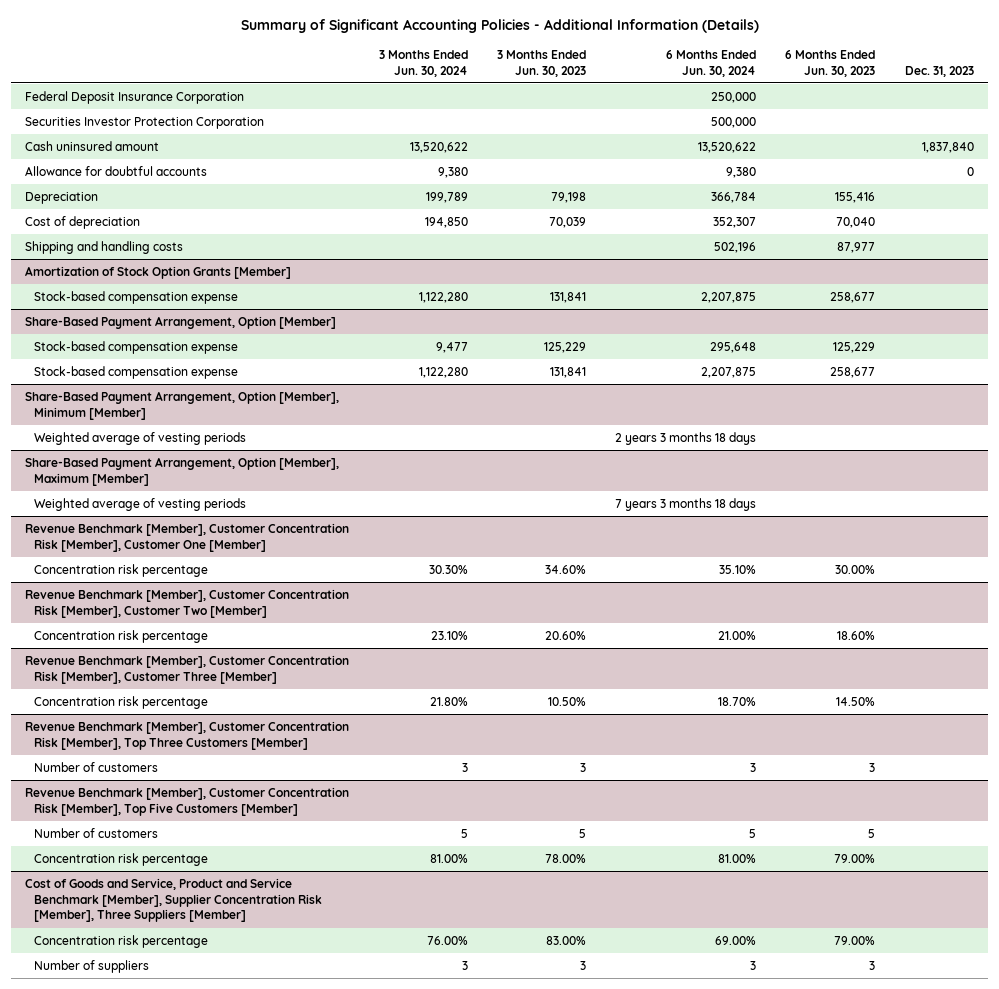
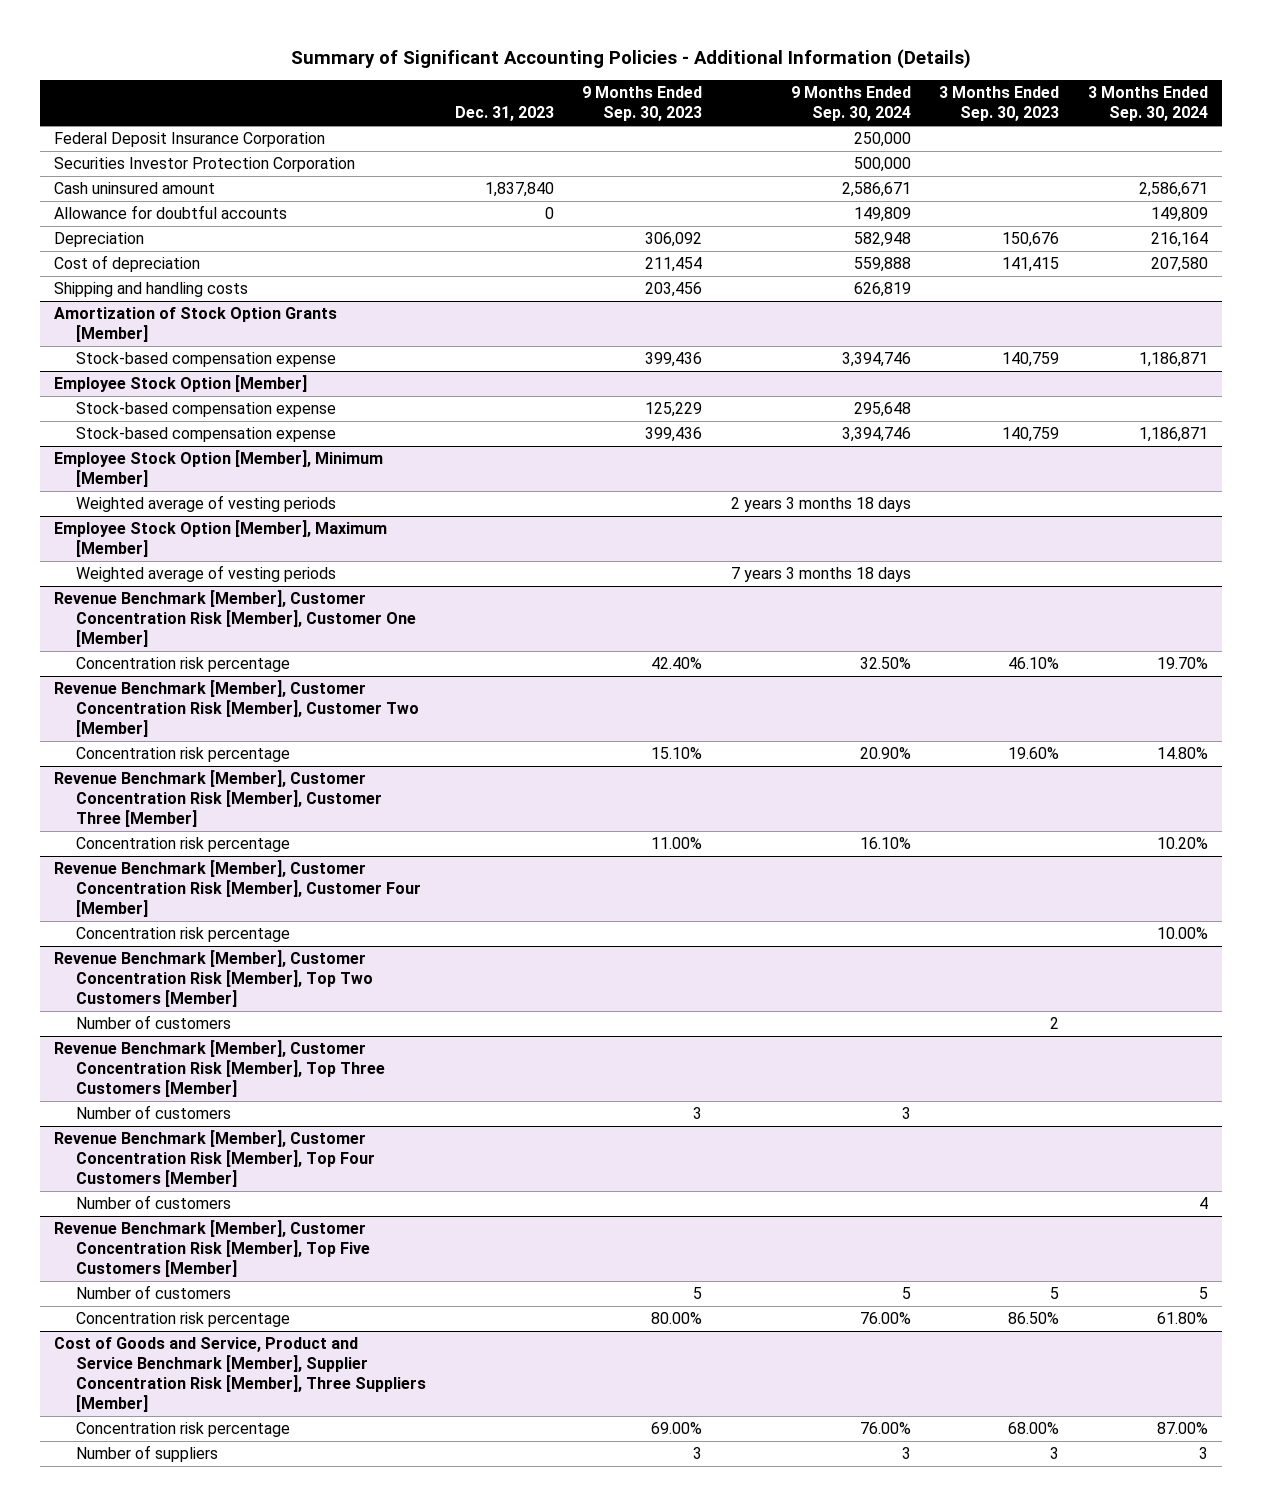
- | 3 Months Ended Jun. 30, 2024 | 3 Months Ended Jun. 30, 2023 | 6 Months Ended Jun. 30, 2024 | 6 Months Ended Jun. 30, 2023 | Dec. 31, 2023
+ | Dec. 31, 2023 | 9 Months Ended Sep. 30, 2023 | 9 Months Ended Sep. 30, 2024 | 3 Months Ended Sep. 30, 2023 | 3 Months Ended Sep. 30, 2024
- Share-Based Payment Arrangement, Option [Member]
+ Employee Stock Option [Member]
- Share-Based Payment Arrangement, Option [Member], Minimum [Member]
- Weighted average of vesting periods | | | 2 years 3 months 18 days | |
- Share-Based Payment Arrangement, Option [Member], Maximum [Member]
- Weighted average of vesting periods | | | 7 years 3 months 18 days | |
+ Employee Stock Option [Member], Minimum [Member]
+ Weighted average of vesting periods | | | 2 years 3 months 18 days | |
+ Employee Stock Option [Member], Maximum [Member]
+ Weighted average of vesting periods | | | 7 years 3 months 18 days | |
+ Revenue Benchmark [Member], Customer Concentration Risk [Member], Customer Four [Member]
+ Concentration risk percentage | | | | | 10.00%
+ Revenue Benchmark [Member], Customer Concentration Risk [Member], Top Two Customers [Member]
+ Number of customers | | | | 2 |
+ Revenue Benchmark [Member], Customer Concentration Risk [Member], Top Four Customers [Member]
+ Number of customers | | | | | 4

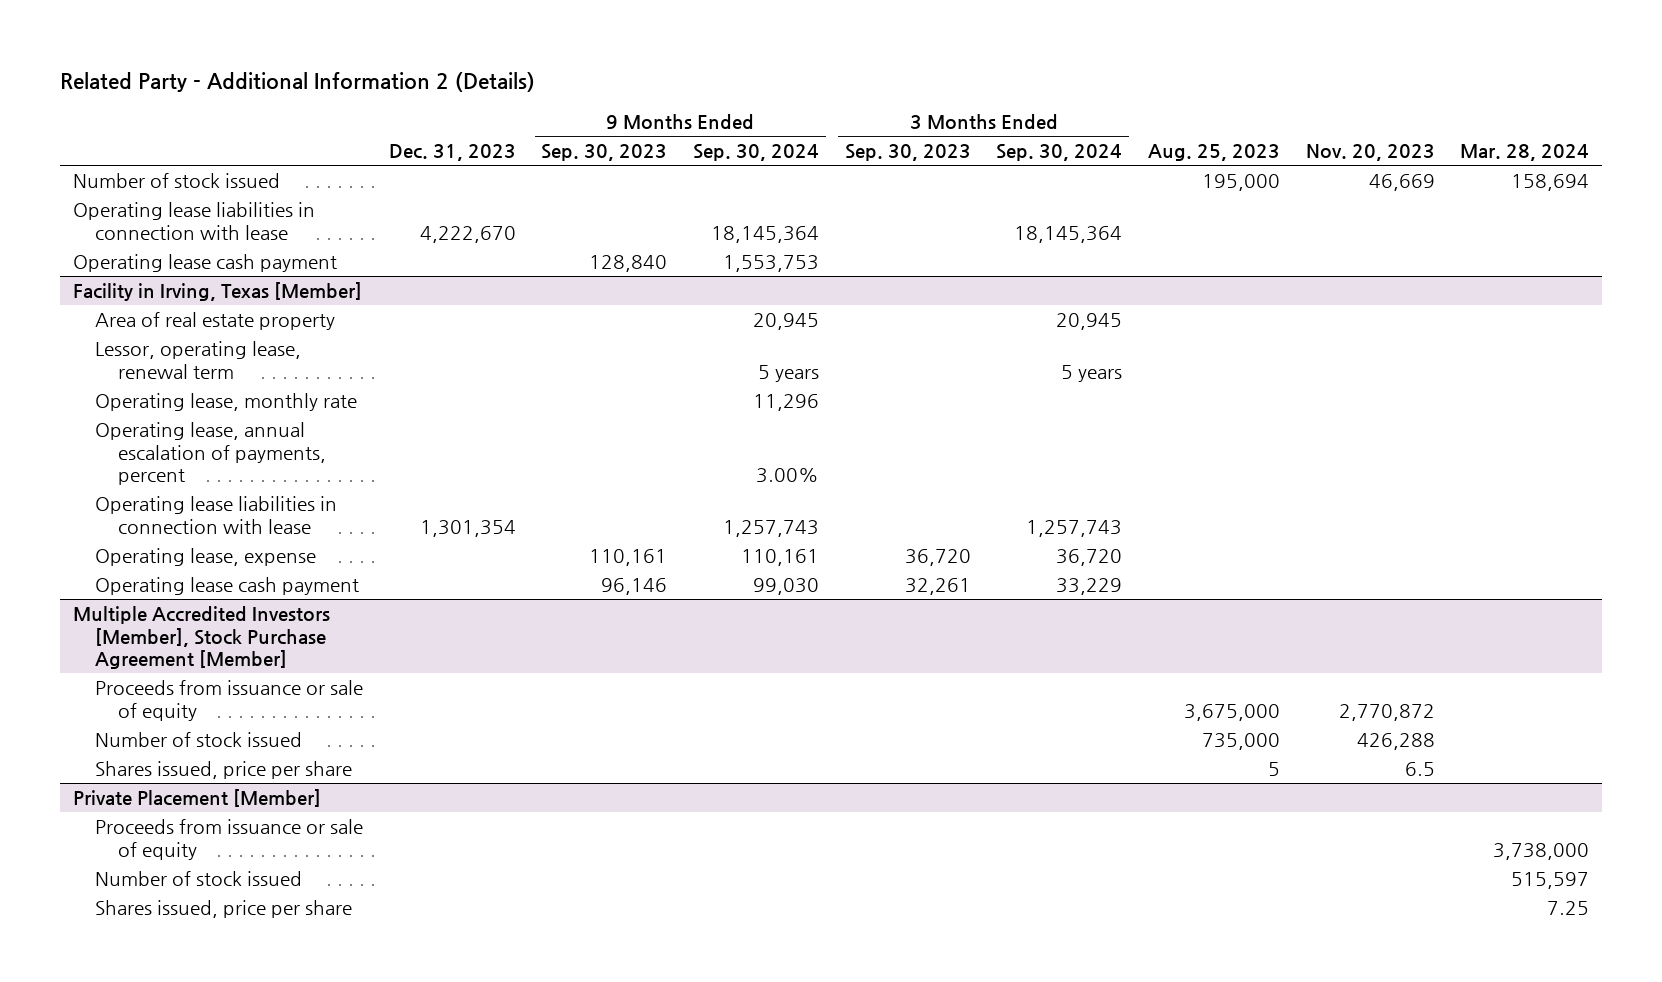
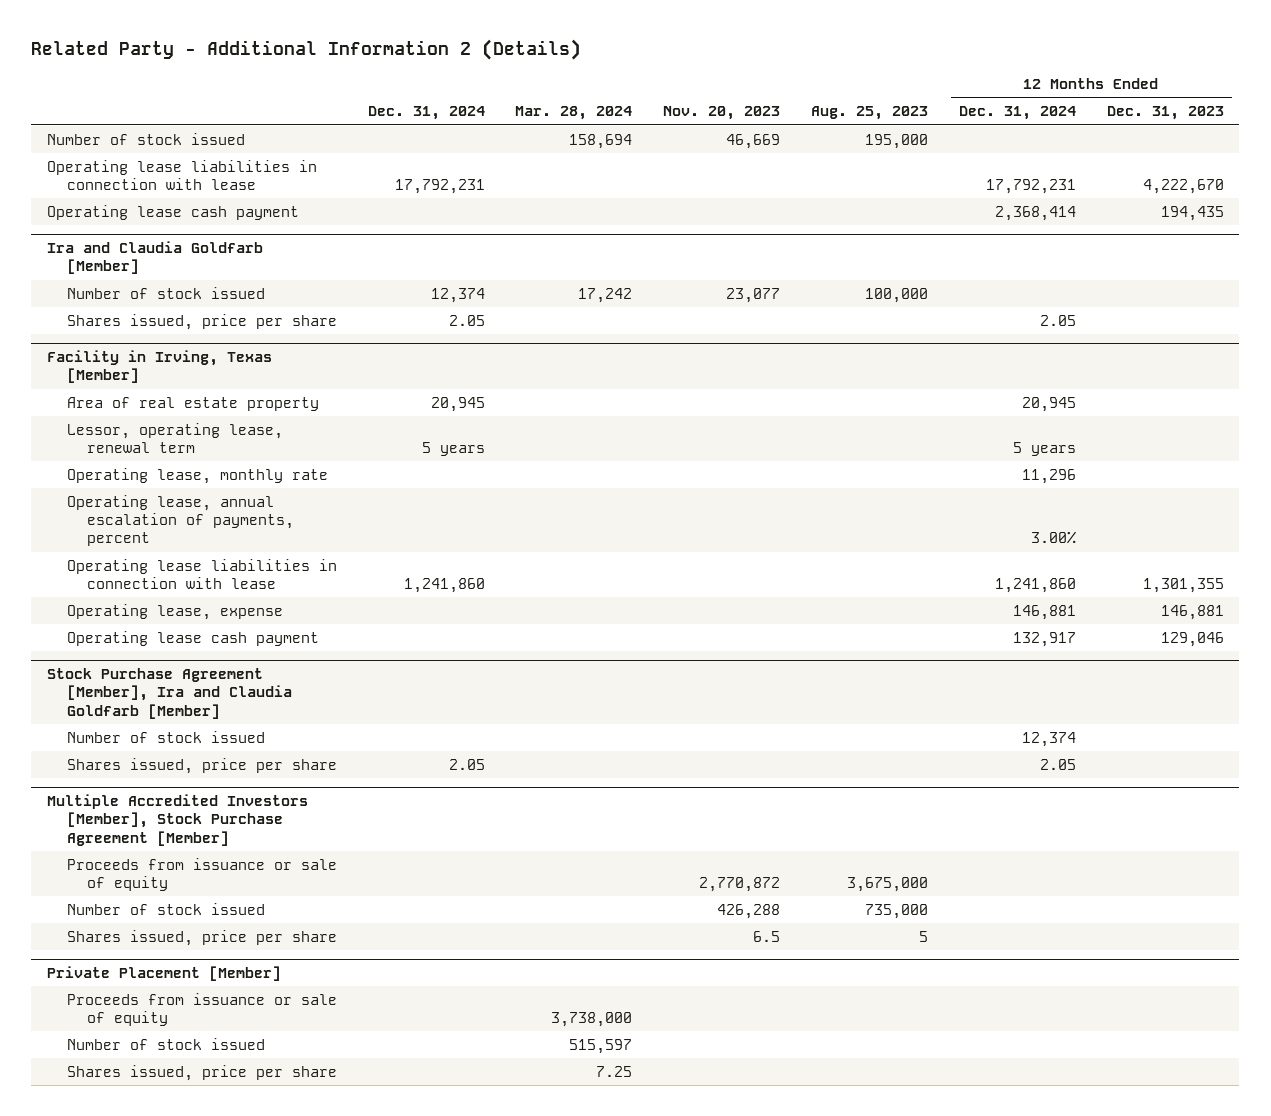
- | Dec. 31, 2023 | 9 Months Ended Sep. 30, 2023 | 9 Months Ended Sep. 30, 2024 | 3 Months Ended Sep. 30, 2023 | 3 Months Ended Sep. 30, 2024 | Aug. 25, 2023 | Nov. 20, 2023 | Mar. 28, 2024
+ | Dec. 31, 2024 | Mar. 28, 2024 | Nov. 20, 2023 | Aug. 25, 2023 | 12 Months Ended Dec. 31, 2024 | 12 Months Ended Dec. 31, 2023
+ Ira and Claudia Goldfarb [Member]
+ Number of stock issued | 12,374 | 17,242 | 23,077 | 100,000 | |
+ Shares issued, price per share | 2.05 | | | | 2.05 |
+ Stock Purchase Agreement [Member], Ira and Claudia Goldfarb [Member]
+ Number of stock issued | | | | | 12,374 |
+ Shares issued, price per share | 2.05 | | | | 2.05 |

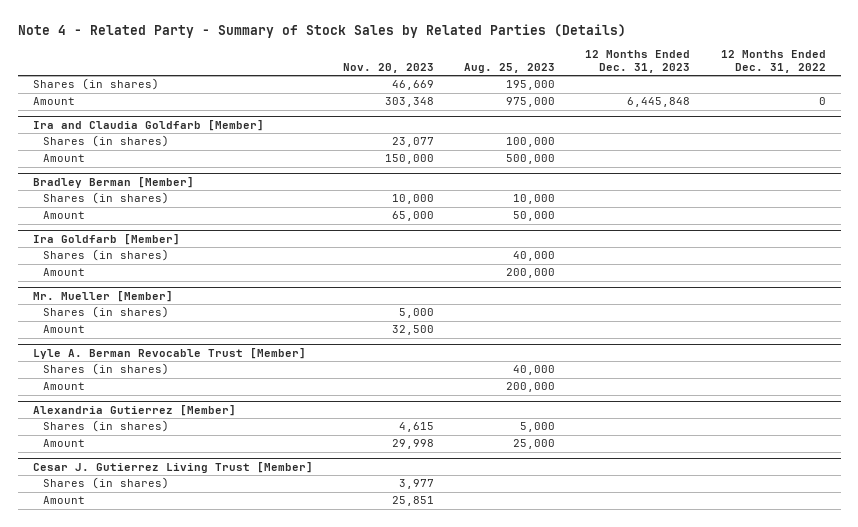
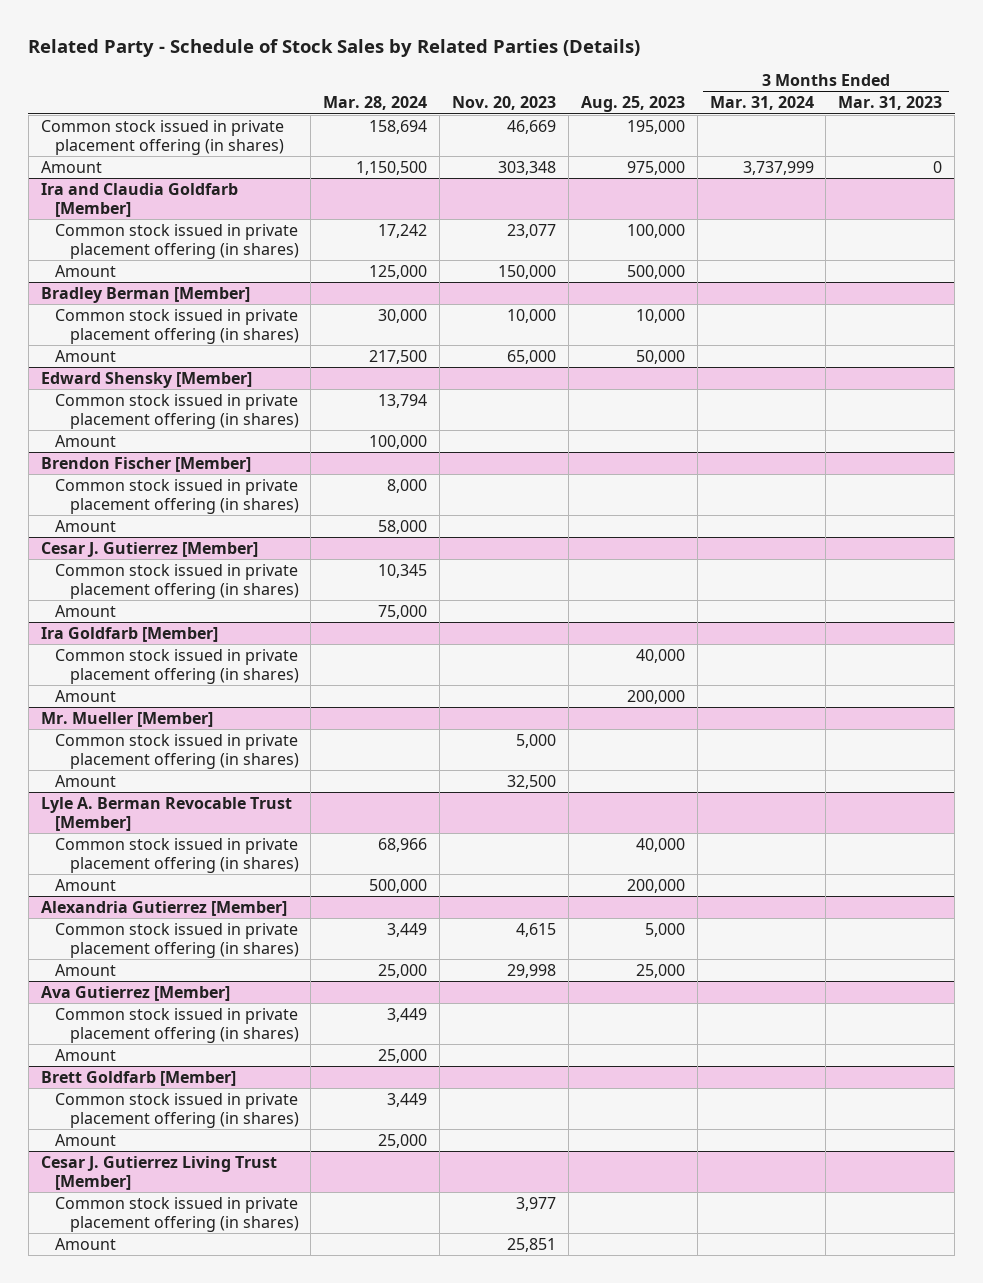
- Note 4 - Related Party - Summary of Stock Sales by Related Parties (Details)
+ Related Party - Schedule of Stock Sales by Related Parties (Details)
- | Nov. 20, 2023 | Aug. 25, 2023 | 12 Months Ended Dec. 31, 2023 | 12 Months Ended Dec. 31, 2022
+ | Mar. 28, 2024 | Nov. 20, 2023 | Aug. 25, 2023 | 3 Months Ended Mar. 31, 2024 | 3 Months Ended Mar. 31, 2023
- Shares (in shares) | 46,669 | 195,000 | |
+ Common stock issued in private placement offering (in shares) | 158,694 | 46,669 | 195,000 | |
@ Ira and Claudia Goldfarb [Member]
- Shares (in shares) | 23,077 | 100,000 | |
+ Common stock issued in private placement offering (in shares) | 17,242 | 23,077 | 100,000 | |
@ Bradley Berman [Member]
- Shares (in shares) | 10,000 | 10,000 | |
+ Common stock issued in private placement offering (in shares) | 30,000 | 10,000 | 10,000 | |
+ Edward Shensky [Member]
+ Common stock issued in private placement offering (in shares) | 13,794 | | | |
+ Amount | 100,000 | | | |
+ Brendon Fischer [Member]
+ Common stock issued in private placement offering (in shares) | 8,000 | | | |
+ Amount | 58,000 | | | |
+ Cesar J. Gutierrez [Member]
+ Common stock issued in private placement offering (in shares) | 10,345 | | | |
+ Amount | 75,000 | | | |
@ Ira Goldfarb [Member]
- Shares (in shares) | | 40,000 | |
+ Common stock issued in private placement offering (in shares) | | | 40,000 | |
@ Mr. Mueller [Member]
- Shares (in shares) | 5,000 | | |
+ Common stock issued in private placement offering (in shares) | | 5,000 | | |
@ Lyle A. Berman Revocable Trust [Member]
- Shares (in shares) | | 40,000 | |
+ Common stock issued in private placement offering (in shares) | 68,966 | | 40,000 | |
@ Alexandria Gutierrez [Member]
- Shares (in shares) | 4,615 | 5,000 | |
+ Common stock issued in private placement offering (in shares) | 3,449 | 4,615 | 5,000 | |
+ Ava Gutierrez [Member]
+ Common stock issued in private placement offering (in shares) | 3,449 | | | |
+ Amount | 25,000 | | | |
+ Brett Goldfarb [Member]
+ Common stock issued in private placement offering (in shares) | 3,449 | | | |
+ Amount | 25,000 | | | |
@ Cesar J. Gutierrez Living Trust [Member]
- Shares (in shares) | 3,977 | | |
+ Common stock issued in private placement offering (in shares) | | 3,977 | | |

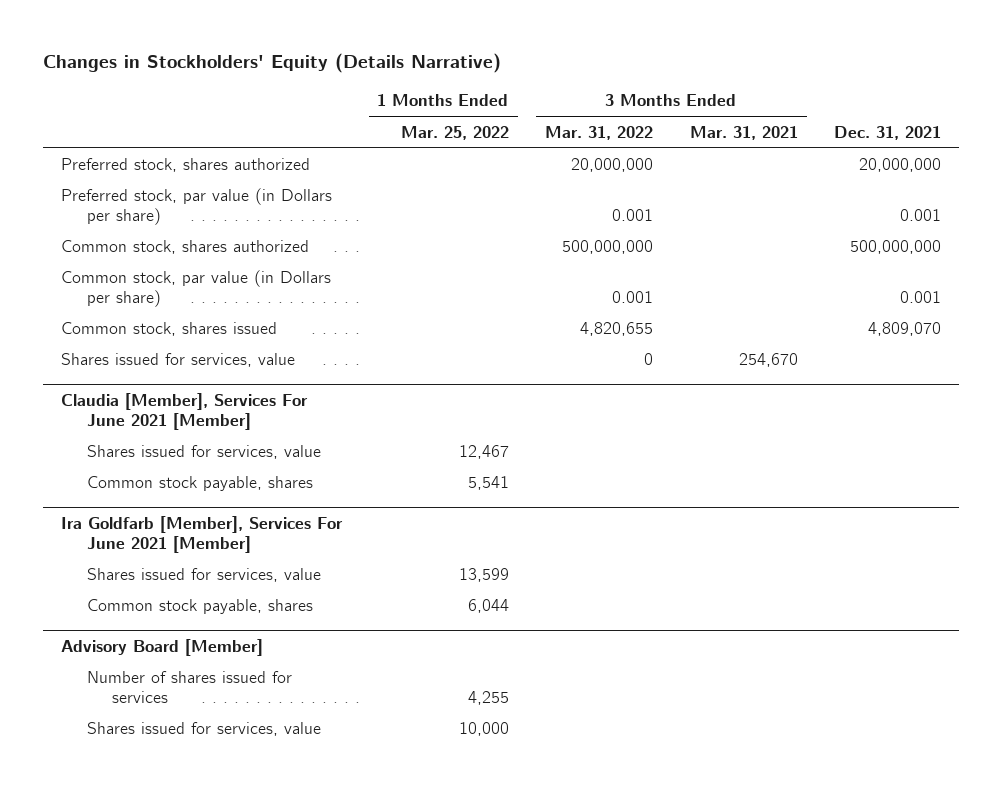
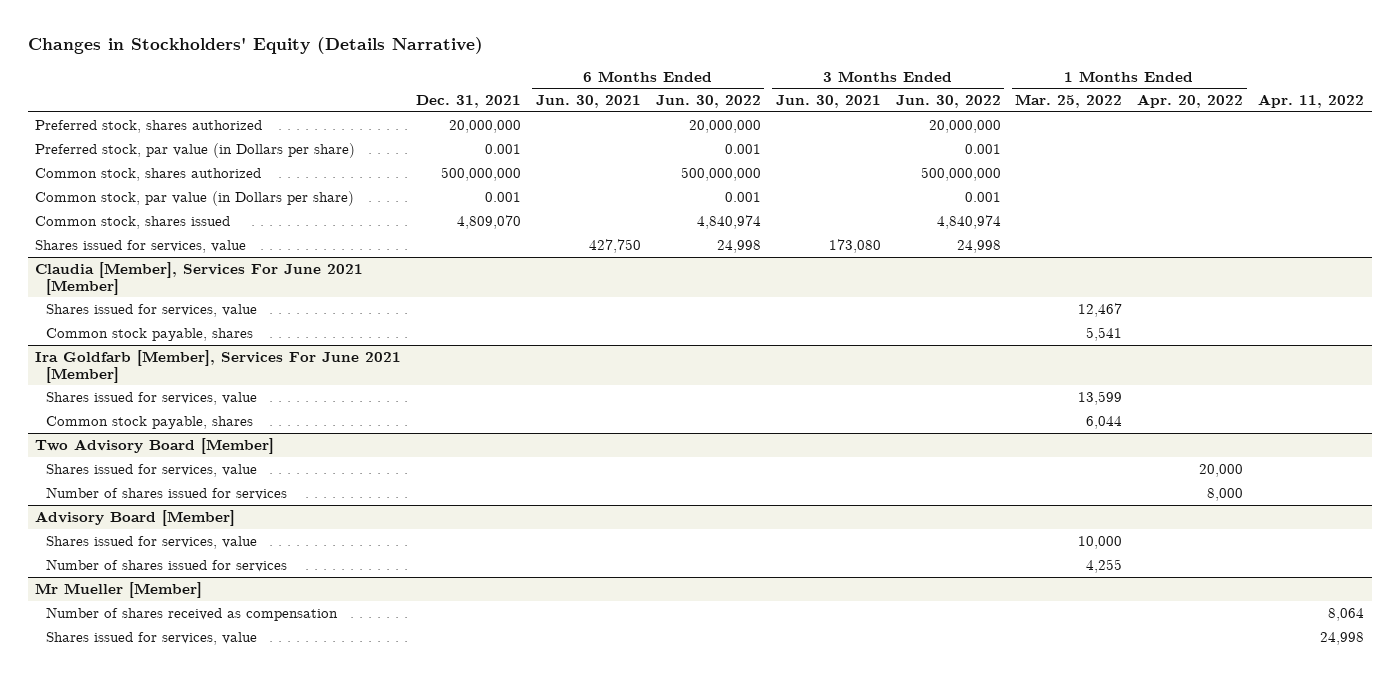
- | 1 Months Ended Mar. 25, 2022 | 3 Months Ended Mar. 31, 2022 | 3 Months Ended Mar. 31, 2021 | Dec. 31, 2021
+ | Dec. 31, 2021 | 6 Months Ended Jun. 30, 2021 | 6 Months Ended Jun. 30, 2022 | 3 Months Ended Jun. 30, 2021 | 3 Months Ended Jun. 30, 2022 | 1 Months Ended Mar. 25, 2022 | 1 Months Ended Apr. 20, 2022 | Apr. 11, 2022
+ Two Advisory Board [Member]
+ Shares issued for services, value | | | | | | | 20,000 |
+ Number of shares issued for services | | | | | | | 8,000 |
@ Advisory Board [Member]
moved down: Number of shares issued for services | | | | | | 4,255 | |
+ Mr Mueller [Member]
+ Number of shares received as compensation | | | | | | | | 8,064
+ Shares issued for services, value | | | | | | | | 24,998

